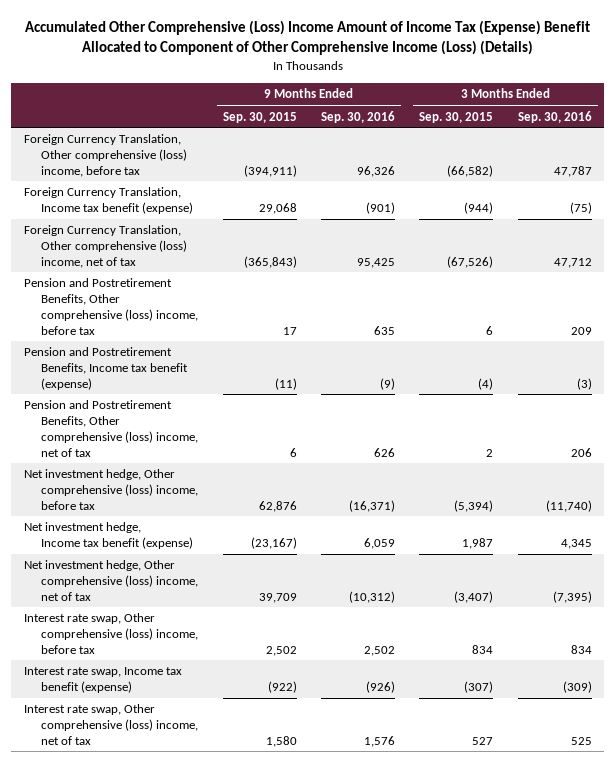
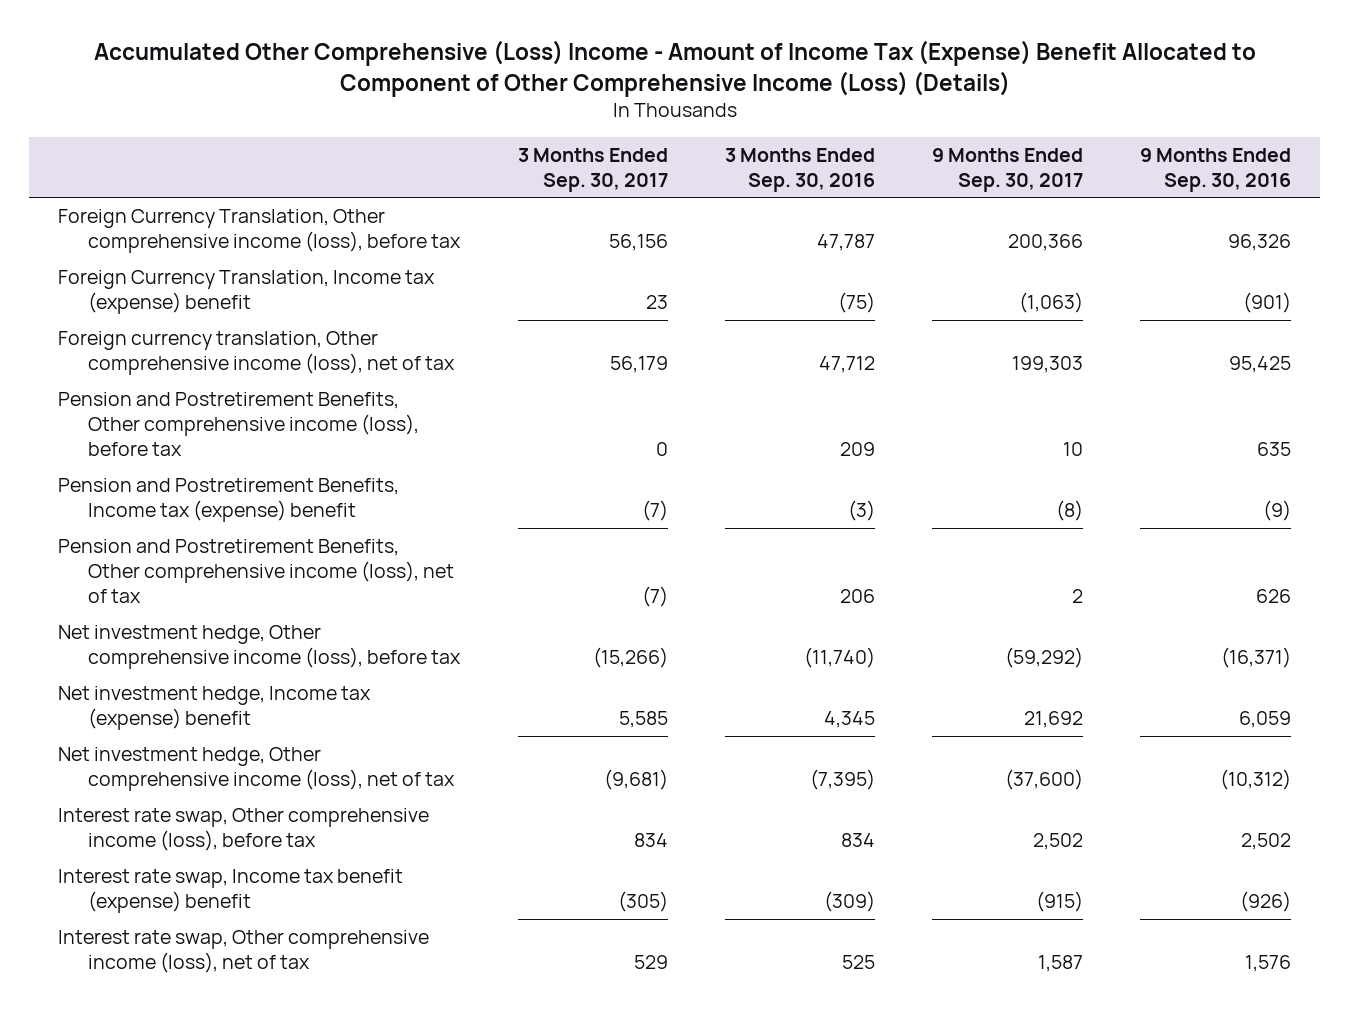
- Accumulated Other Comprehensive (Loss) Income Amount of Income Tax (Expense) Benefit Allocated to Component of Other Comprehensive Income (Loss) (Details)
+ Accumulated Other Comprehensive (Loss) Income - Amount of Income Tax (Expense) Benefit Allocated to Component of Other Comprehensive Income (Loss) (Details)
- | 9 Months Ended Sep. 30, 2015 | 9 Months Ended Sep. 30, 2016 | 3 Months Ended Sep. 30, 2015 | 3 Months Ended Sep. 30, 2016
+ | 3 Months Ended Sep. 30, 2017 | 3 Months Ended Sep. 30, 2016 | 9 Months Ended Sep. 30, 2017 | 9 Months Ended Sep. 30, 2016
- Foreign Currency Translation, Other comprehensive (loss) income, before tax | (394,911) | 96,326 | (66,582) | 47,787
- Foreign Currency Translation, Income tax benefit (expense) | 29,068 | (901) | (944) | (75)
- Foreign Currency Translation, Other comprehensive (loss) income, net of tax | (365,843) | 95,425 | (67,526) | 47,712
- Pension and Postretirement Benefits, Other comprehensive (loss) income, before tax | 17 | 635 | 6 | 209
- Pension and Postretirement Benefits, Income tax benefit (expense) | (11) | (9) | (4) | (3)
- Pension and Postretirement Benefits, Other comprehensive (loss) income, net of tax | 6 | 626 | 2 | 206
- Net investment hedge, Other comprehensive (loss) income, before tax | 62,876 | (16,371) | (5,394) | (11,740)
- Net investment hedge, Income tax benefit (expense) | (23,167) | 6,059 | 1,987 | 4,345
- Net investment hedge, Other comprehensive (loss) income, net of tax | 39,709 | (10,312) | (3,407) | (7,395)
- Interest rate swap, Other comprehensive (loss) income, before tax | 2,502 | 2,502 | 834 | 834
- Interest rate swap, Income tax benefit (expense) | (922) | (926) | (307) | (309)
- Interest rate swap, Other comprehensive (loss) income, net of tax | 1,580 | 1,576 | 527 | 525
+ Foreign Currency Translation, Other comprehensive income (loss), before tax | 56,156 | 47,787 | 200,366 | 96,326
+ Foreign Currency Translation, Income tax (expense) benefit | 23 | (75) | (1,063) | (901)
+ Foreign currency translation, Other comprehensive income (loss), net of tax | 56,179 | 47,712 | 199,303 | 95,425
+ Pension and Postretirement Benefits, Other comprehensive income (loss), before tax | 0 | 209 | 10 | 635
+ Pension and Postretirement Benefits, Income tax (expense) benefit | (7) | (3) | (8) | (9)
+ Pension and Postretirement Benefits, Other comprehensive income (loss), net of tax | (7) | 206 | 2 | 626
+ Net investment hedge, Other comprehensive income (loss), before tax | (15,266) | (11,740) | (59,292) | (16,371)
+ Net investment hedge, Income tax (expense) benefit | 5,585 | 4,345 | 21,692 | 6,059
+ Net investment hedge, Other comprehensive income (loss), net of tax | (9,681) | (7,395) | (37,600) | (10,312)
+ Interest rate swap, Other comprehensive income (loss), before tax | 834 | 834 | 2,502 | 2,502
+ Interest rate swap, Income tax benefit (expense) benefit | (305) | (309) | (915) | (926)
+ Interest rate swap, Other comprehensive income (loss), net of tax | 529 | 525 | 1,587 | 1,576

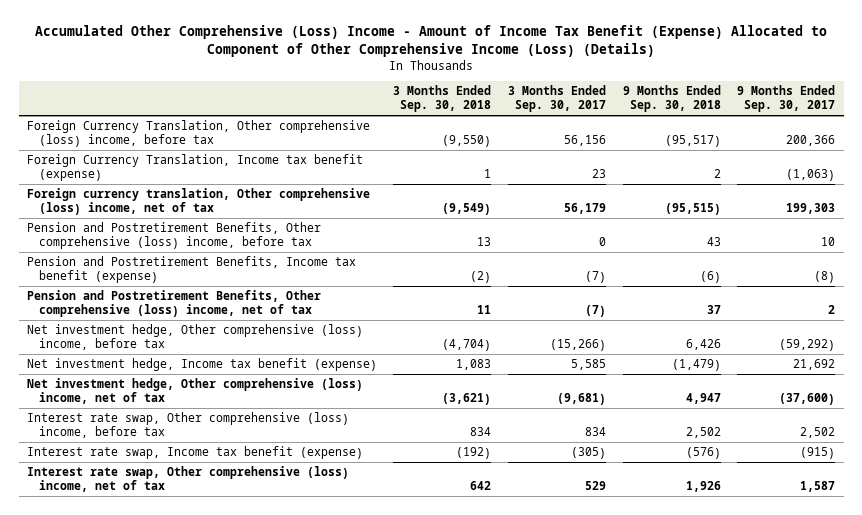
- Accumulated Other Comprehensive (Loss) Income - Amount of Income Tax (Expense) Benefit Allocated to Component of Other Comprehensive Income (Loss) (Details)
+ Accumulated Other Comprehensive (Loss) Income - Amount of Income Tax Benefit (Expense) Allocated to Component of Other Comprehensive Income (Loss) (Details)
- | 3 Months Ended Sep. 30, 2017 | 3 Months Ended Sep. 30, 2016 | 9 Months Ended Sep. 30, 2017 | 9 Months Ended Sep. 30, 2016
+ | 3 Months Ended Sep. 30, 2018 | 3 Months Ended Sep. 30, 2017 | 9 Months Ended Sep. 30, 2018 | 9 Months Ended Sep. 30, 2017
- Foreign Currency Translation, Other comprehensive income (loss), before tax | 56,156 | 47,787 | 200,366 | 96,326
- Foreign Currency Translation, Income tax (expense) benefit | 23 | (75) | (1,063) | (901)
- Foreign currency translation, Other comprehensive income (loss), net of tax | 56,179 | 47,712 | 199,303 | 95,425
- Pension and Postretirement Benefits, Other comprehensive income (loss), before tax | 0 | 209 | 10 | 635
- Pension and Postretirement Benefits, Income tax (expense) benefit | (7) | (3) | (8) | (9)
- Pension and Postretirement Benefits, Other comprehensive income (loss), net of tax | (7) | 206 | 2 | 626
- Net investment hedge, Other comprehensive income (loss), before tax | (15,266) | (11,740) | (59,292) | (16,371)
- Net investment hedge, Income tax (expense) benefit | 5,585 | 4,345 | 21,692 | 6,059
- Net investment hedge, Other comprehensive income (loss), net of tax | (9,681) | (7,395) | (37,600) | (10,312)
- Interest rate swap, Other comprehensive income (loss), before tax | 834 | 834 | 2,502 | 2,502
- Interest rate swap, Income tax benefit (expense) benefit | (305) | (309) | (915) | (926)
- Interest rate swap, Other comprehensive income (loss), net of tax | 529 | 525 | 1,587 | 1,576
+ Foreign Currency Translation, Other comprehensive (loss) income, before tax | (9,550) | 56,156 | (95,517) | 200,366
+ Foreign Currency Translation, Income tax benefit (expense) | 1 | 23 | 2 | (1,063)
+ Foreign currency translation, Other comprehensive (loss) income, net of tax | (9,549) | 56,179 | (95,515) | 199,303
+ Pension and Postretirement Benefits, Other comprehensive (loss) income, before tax | 13 | 0 | 43 | 10
+ Pension and Postretirement Benefits, Income tax benefit (expense) | (2) | (7) | (6) | (8)
+ Pension and Postretirement Benefits, Other comprehensive (loss) income, net of tax | 11 | (7) | 37 | 2
+ Net investment hedge, Other comprehensive (loss) income, before tax | (4,704) | (15,266) | 6,426 | (59,292)
+ Net investment hedge, Income tax benefit (expense) | 1,083 | 5,585 | (1,479) | 21,692
+ Net investment hedge, Other comprehensive (loss) income, net of tax | (3,621) | (9,681) | 4,947 | (37,600)
+ Interest rate swap, Other comprehensive (loss) income, before tax | 834 | 834 | 2,502 | 2,502
+ Interest rate swap, Income tax benefit (expense) | (192) | (305) | (576) | (915)
+ Interest rate swap, Other comprehensive (loss) income, net of tax | 642 | 529 | 1,926 | 1,587

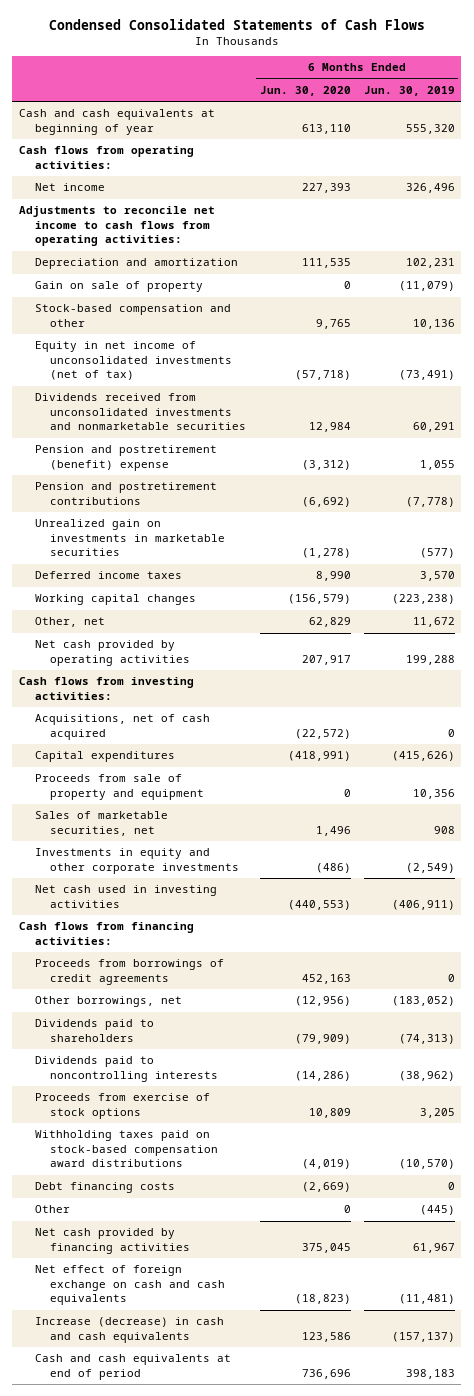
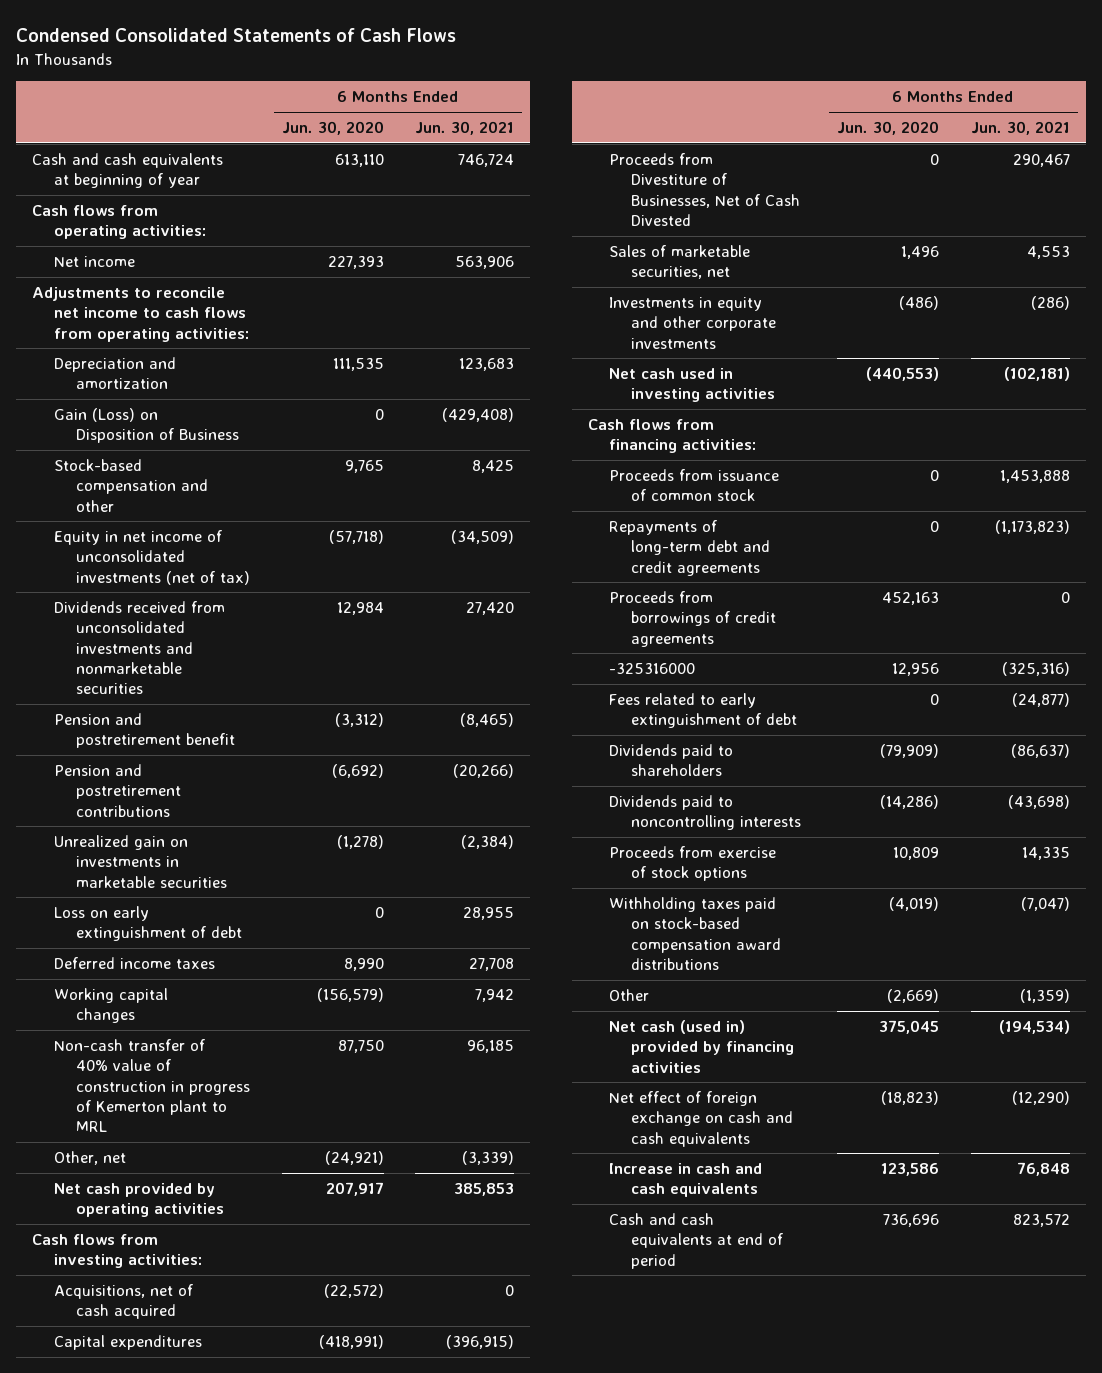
- | 6 Months Ended Jun. 30, 2020 | 6 Months Ended Jun. 30, 2019
+ | 6 Months Ended Jun. 30, 2020 | 6 Months Ended Jun. 30, 2021
- Gain on sale of property | 0 | (11,079)
+ Gain (Loss) on Disposition of Business | 0 | (429,408)
- Pension and postretirement (benefit) expense | (3,312) | 1,055
+ Pension and postretirement benefit | (3,312) | (8,465)
+ Loss on early extinguishment of debt | 0 | 28,955
- Other, net | 62,829 | 11,672
+ Non-cash transfer of 40% value of construction in progress of Kemerton plant to MRL | 87,750 | 96,185
+ Other, net | (24,921) | (3,339)
- Proceeds from sale of property and equipment | 0 | 10,356
+ Proceeds from Divestiture of Businesses, Net of Cash Divested | 0 | 290,467
+ Proceeds from issuance of common stock | 0 | 1,453,888
+ Repayments of long-term debt and credit agreements | 0 | (1,173,823)
- Other borrowings, net | (12,956) | (183,052)
+ -325316000 | 12,956 | (325,316)
+ Fees related to early extinguishment of debt | 0 | (24,877)
- Debt financing costs | (2,669) | 0
- Other | 0 | (445)
- Net cash provided by financing activities | 375,045 | 61,967
+ Other | (2,669) | (1,359)
+ Net cash (used in) provided by financing activities | 375,045 | (194,534)
- Increase (decrease) in cash and cash equivalents | 123,586 | (157,137)
+ Increase in cash and cash equivalents | 123,586 | 76,848

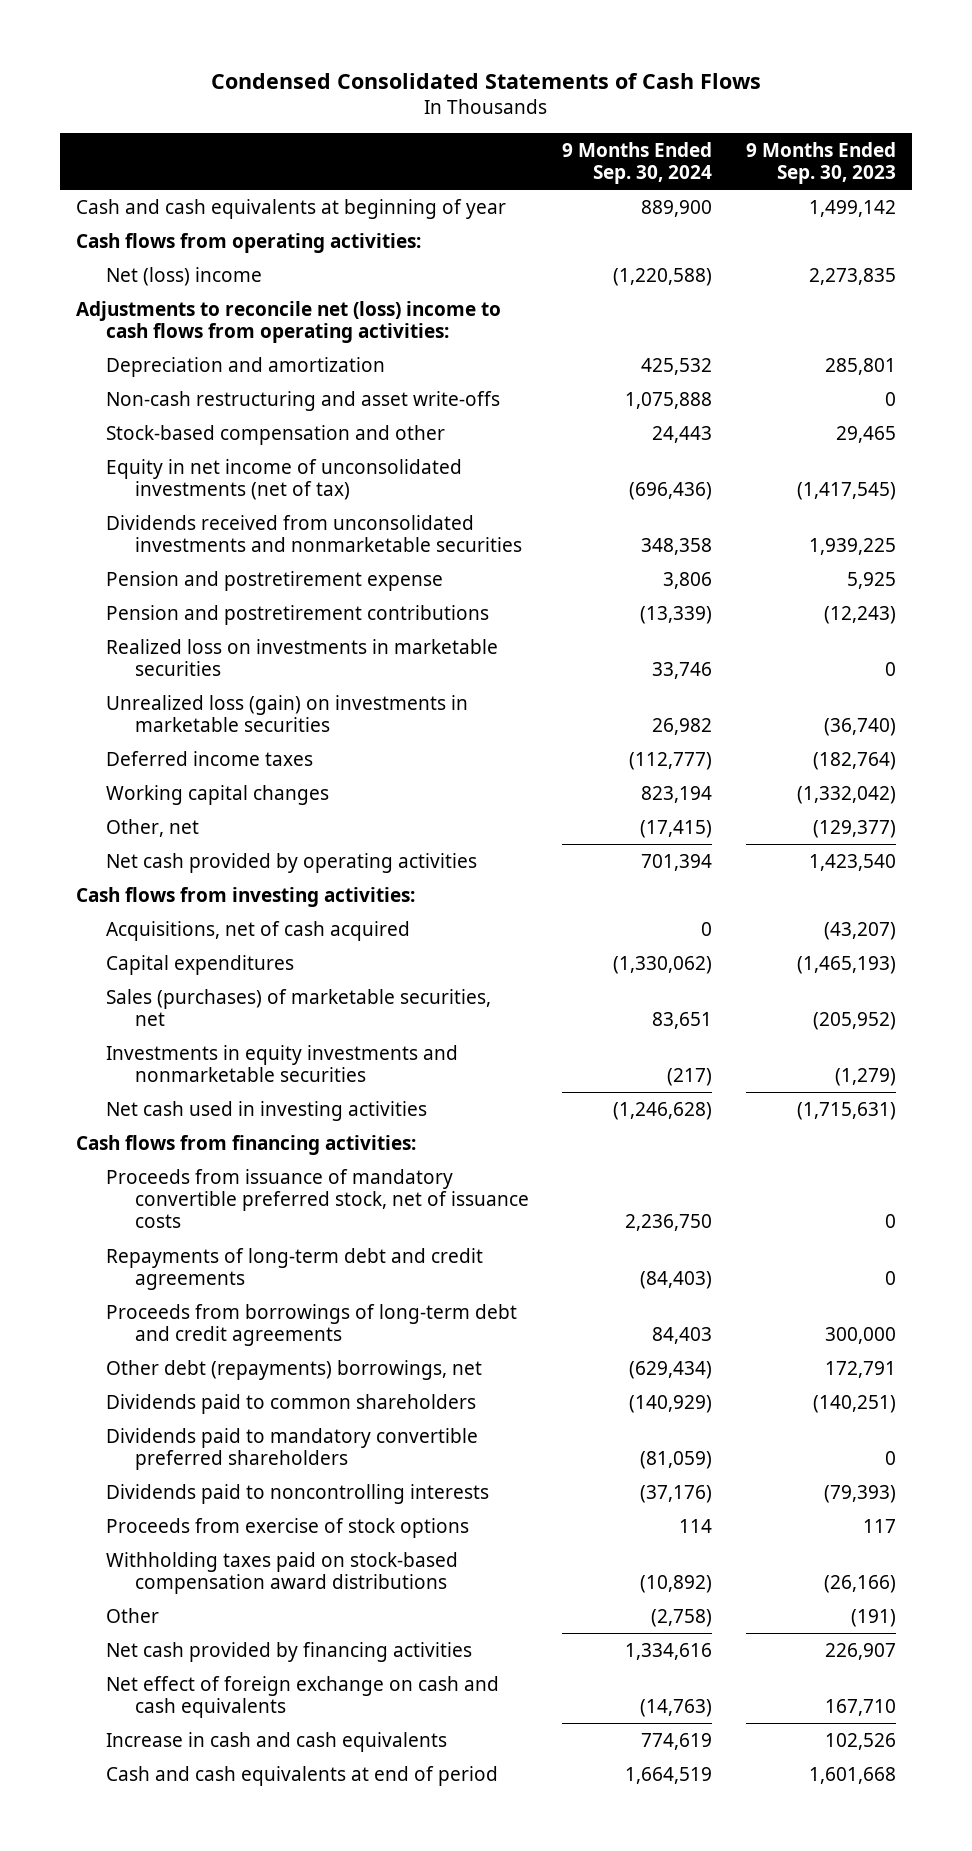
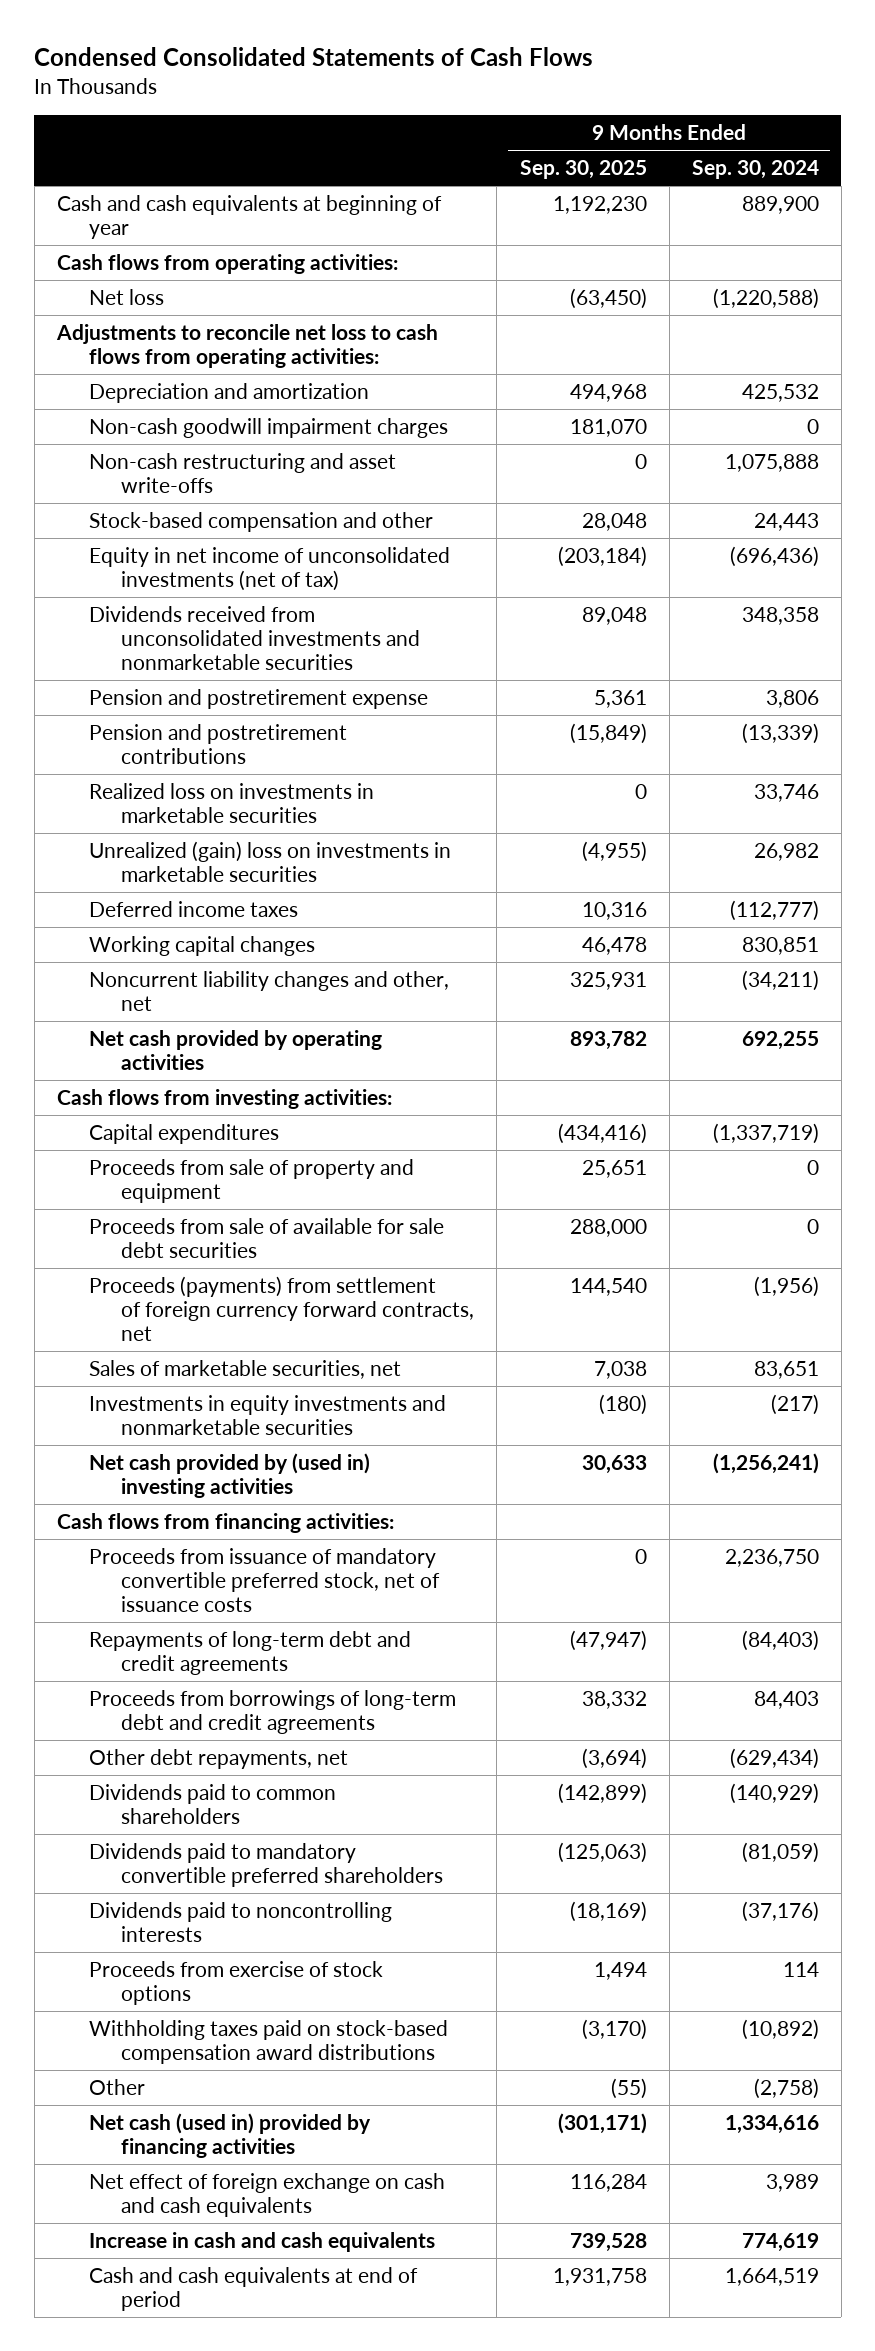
- | 9 Months Ended Sep. 30, 2024 | 9 Months Ended Sep. 30, 2023
+ | 9 Months Ended Sep. 30, 2025 | 9 Months Ended Sep. 30, 2024
- Net (loss) income | (1,220,588) | 2,273,835
- Adjustments to reconcile net (loss) income to cash flows from operating activities:
+ Net loss | (63,450) | (1,220,588)
+ Adjustments to reconcile net loss to cash flows from operating activities:
+ Non-cash goodwill impairment charges | 181,070 | 0
- Unrealized loss (gain) on investments in marketable securities | 26,982 | (36,740)
+ Unrealized (gain) loss on investments in marketable securities | (4,955) | 26,982
- Working capital changes | 823,194 | (1,332,042)
- Other, net | (17,415) | (129,377)
- Net cash provided by operating activities | 701,394 | 1,423,540
+ Working capital changes | 46,478 | 830,851
+ Noncurrent liability changes and other, net | 325,931 | (34,211)
+ Net cash provided by operating activities | 893,782 | 692,255
- Acquisitions, net of cash acquired | 0 | (43,207)
- Capital expenditures | (1,330,062) | (1,465,193)
- Sales (purchases) of marketable securities, net | 83,651 | (205,952)
+ Capital expenditures | (434,416) | (1,337,719)
+ Proceeds from sale of property and equipment | 25,651 | 0
+ Proceeds from sale of available for sale debt securities | 288,000 | 0
+ Proceeds (payments) from settlement of foreign currency forward contracts, net | 144,540 | (1,956)
+ Sales of marketable securities, net | 7,038 | 83,651
- Net cash used in investing activities | (1,246,628) | (1,715,631)
+ Net cash provided by (used in) investing activities | 30,633 | (1,256,241)
- Other debt (repayments) borrowings, net | (629,434) | 172,791
+ Other debt repayments, net | (3,694) | (629,434)
- Net cash provided by financing activities | 1,334,616 | 226,907
- Net effect of foreign exchange on cash and cash equivalents | (14,763) | 167,710
+ Net cash (used in) provided by financing activities | (301,171) | 1,334,616
+ Net effect of foreign exchange on cash and cash equivalents | 116,284 | 3,989

